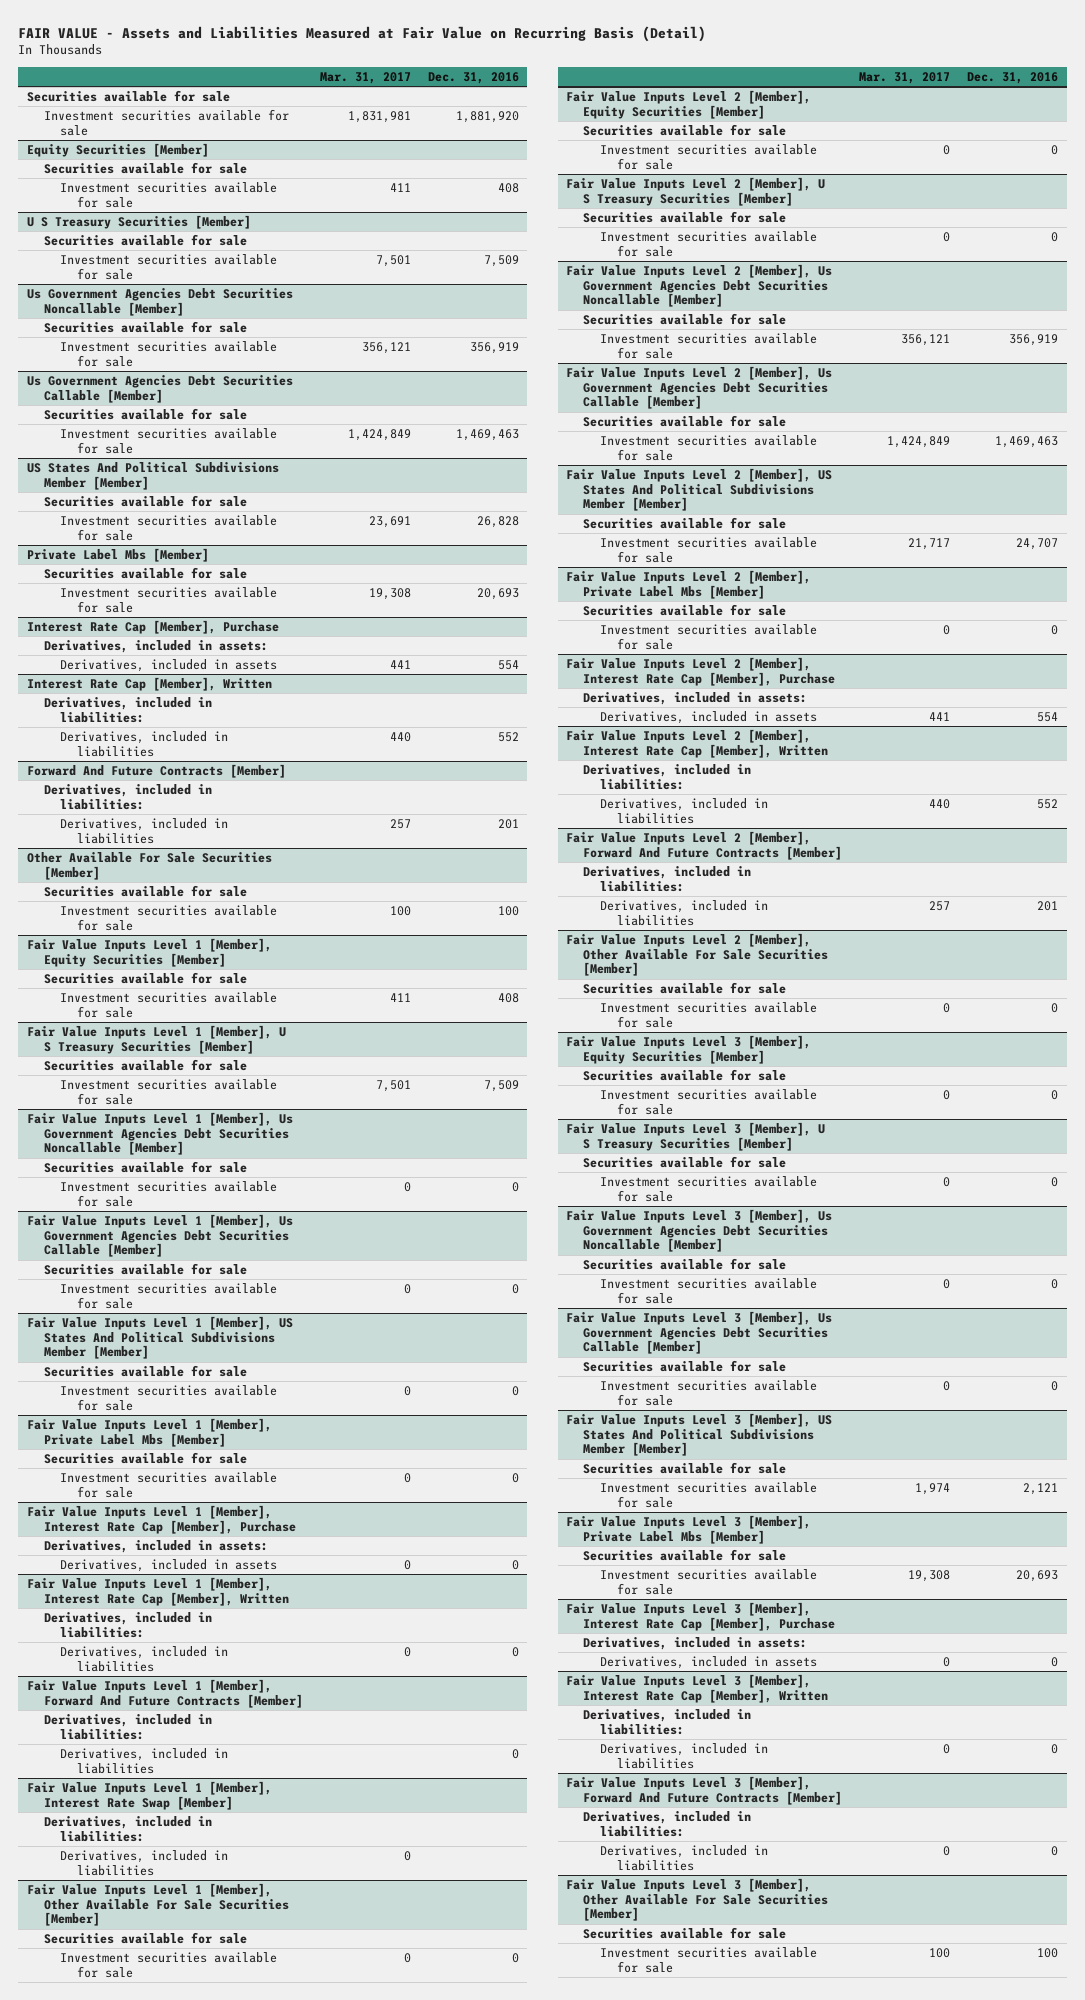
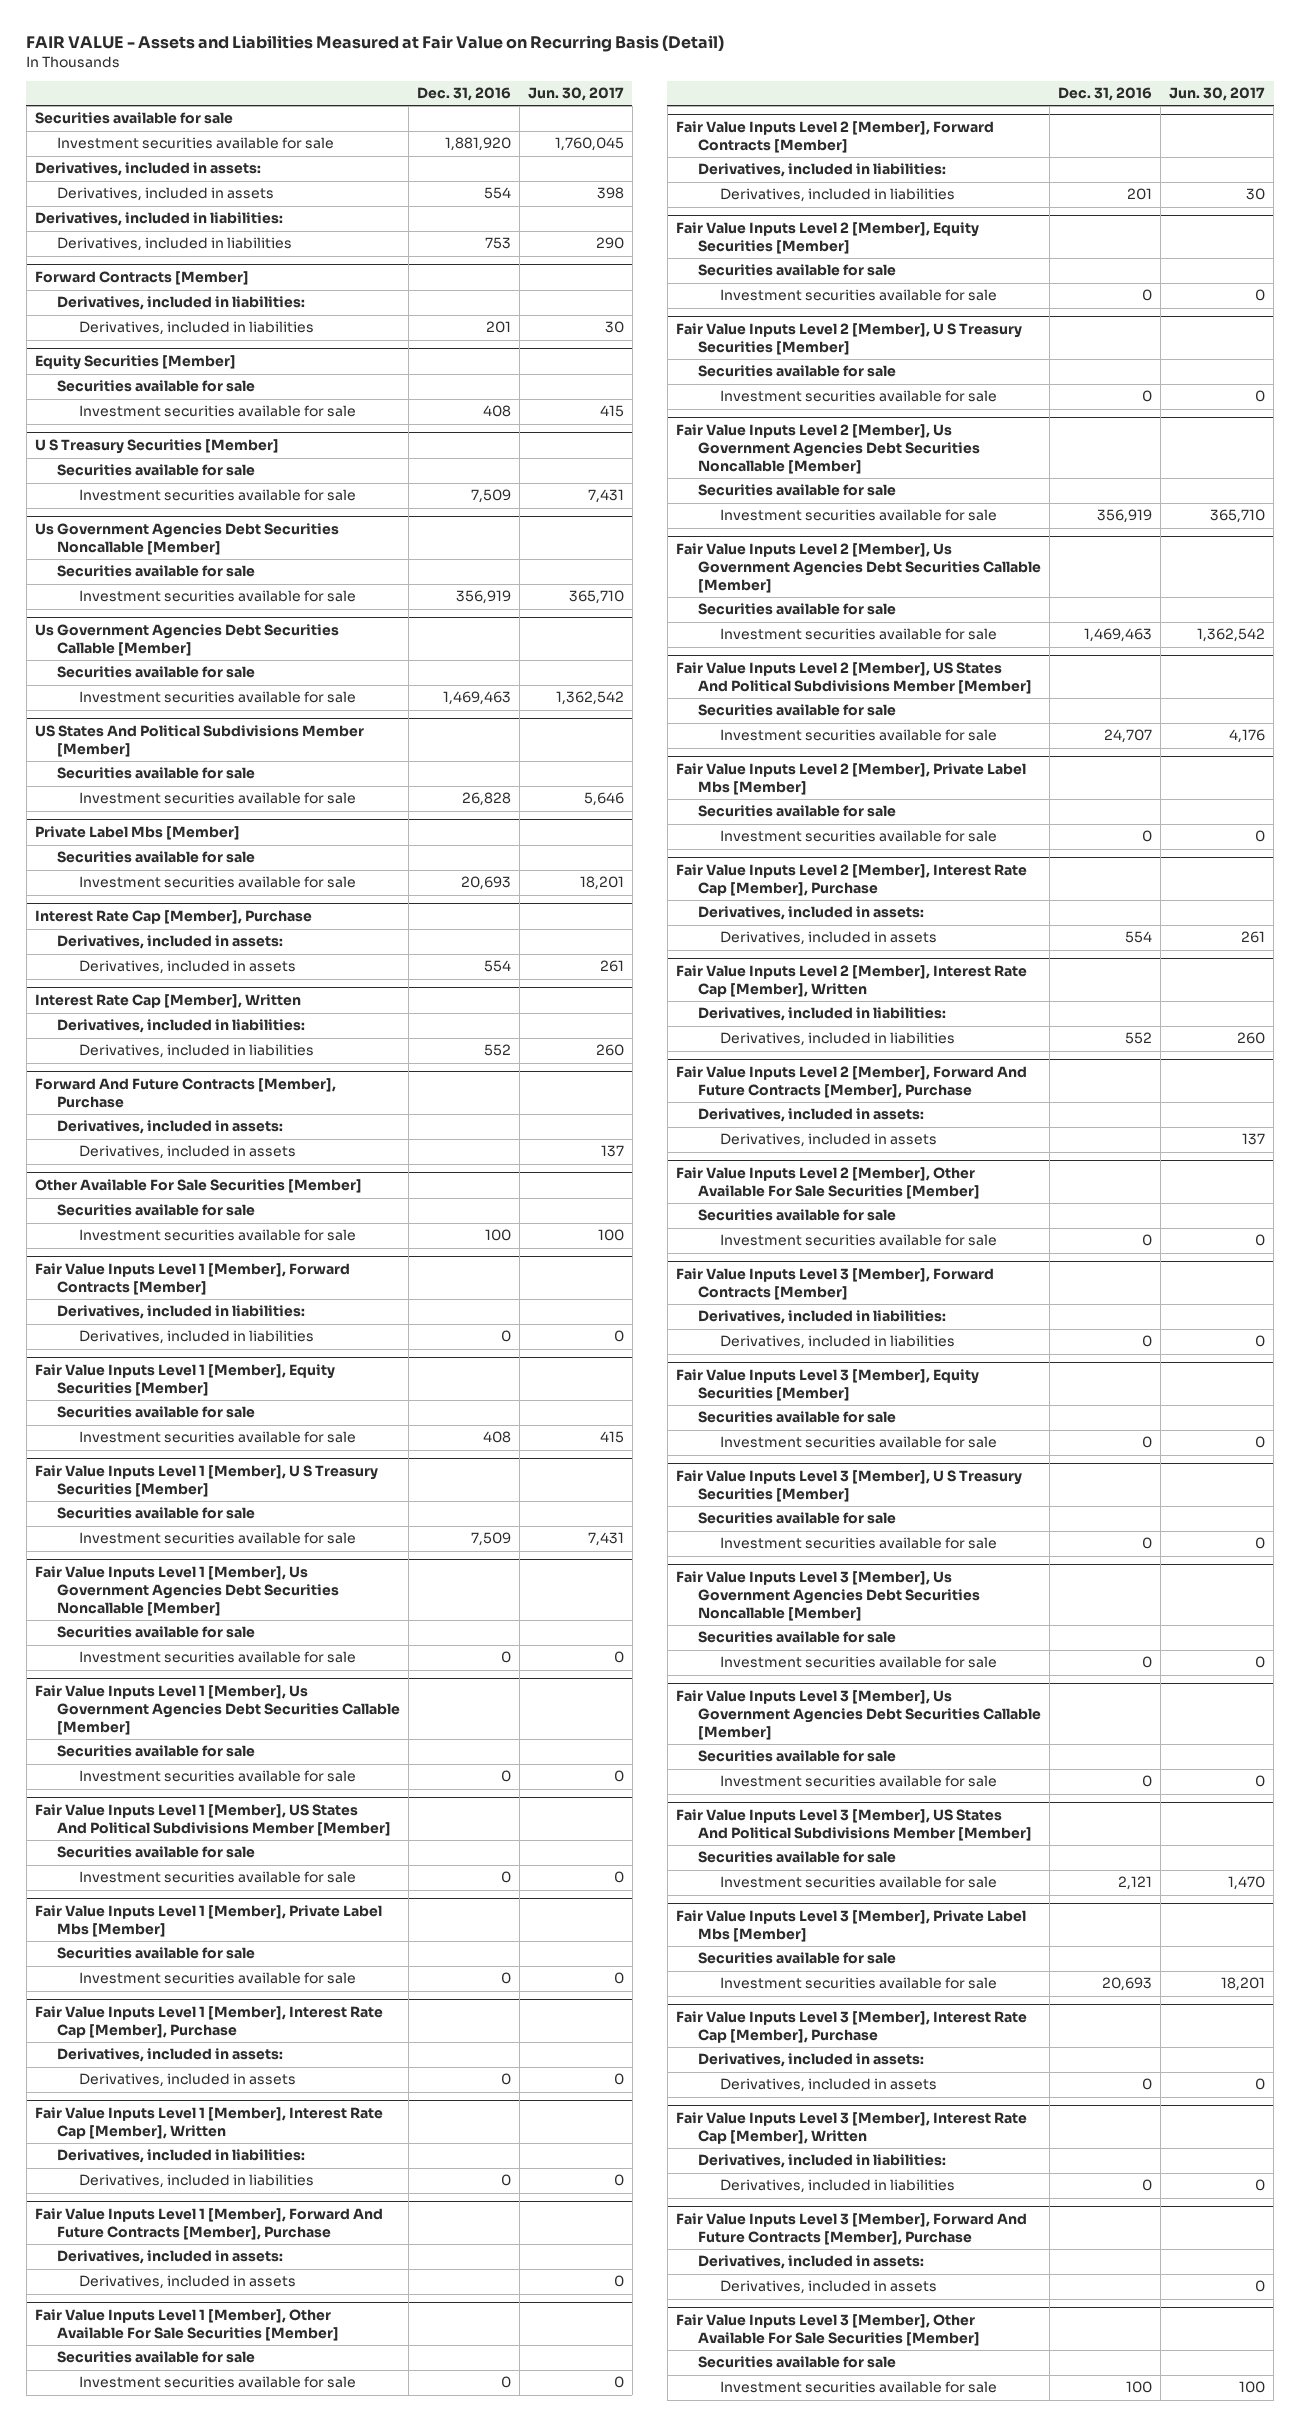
- | Mar. 31, 2017 | Dec. 31, 2016
+ | Dec. 31, 2016 | Jun. 30, 2017
+ Derivatives, included in assets:
+ Derivatives, included in assets | 554 | 398
+ Derivatives, included in liabilities:
+ Derivatives, included in liabilities | 753 | 290
+ Forward Contracts [Member]
+ Derivatives, included in liabilities:
+ Derivatives, included in liabilities | 201 | 30
- Forward And Future Contracts [Member]
- Derivatives, included in liabilities:
- Derivatives, included in liabilities | 257 | 201
+ Forward And Future Contracts [Member], Purchase
+ Derivatives, included in assets:
+ Derivatives, included in assets | | 137
+ Fair Value Inputs Level 1 [Member], Forward Contracts [Member]
+ Derivatives, included in liabilities:
+ Derivatives, included in liabilities | 0 | 0
- Fair Value Inputs Level 1 [Member], Forward And Future Contracts [Member]
- Derivatives, included in liabilities:
- Derivatives, included in liabilities | | 0
- Fair Value Inputs Level 1 [Member], Interest Rate Swap [Member]
- Derivatives, included in liabilities:
- Derivatives, included in liabilities | 0 |
+ Fair Value Inputs Level 1 [Member], Forward And Future Contracts [Member], Purchase
+ Derivatives, included in assets:
+ Derivatives, included in assets | | 0
+ Fair Value Inputs Level 2 [Member], Forward Contracts [Member]
+ Derivatives, included in liabilities:
+ Derivatives, included in liabilities | 201 | 30
- Fair Value Inputs Level 2 [Member], Forward And Future Contracts [Member]
- Derivatives, included in liabilities:
- Derivatives, included in liabilities | 257 | 201
+ Fair Value Inputs Level 2 [Member], Forward And Future Contracts [Member], Purchase
+ Derivatives, included in assets:
+ Derivatives, included in assets | | 137
+ Fair Value Inputs Level 3 [Member], Forward Contracts [Member]
+ Derivatives, included in liabilities:
+ Derivatives, included in liabilities | 0 | 0
- Fair Value Inputs Level 3 [Member], Forward And Future Contracts [Member]
- Derivatives, included in liabilities:
- Derivatives, included in liabilities | 0 | 0
+ Fair Value Inputs Level 3 [Member], Forward And Future Contracts [Member], Purchase
+ Derivatives, included in assets:
+ Derivatives, included in assets | | 0

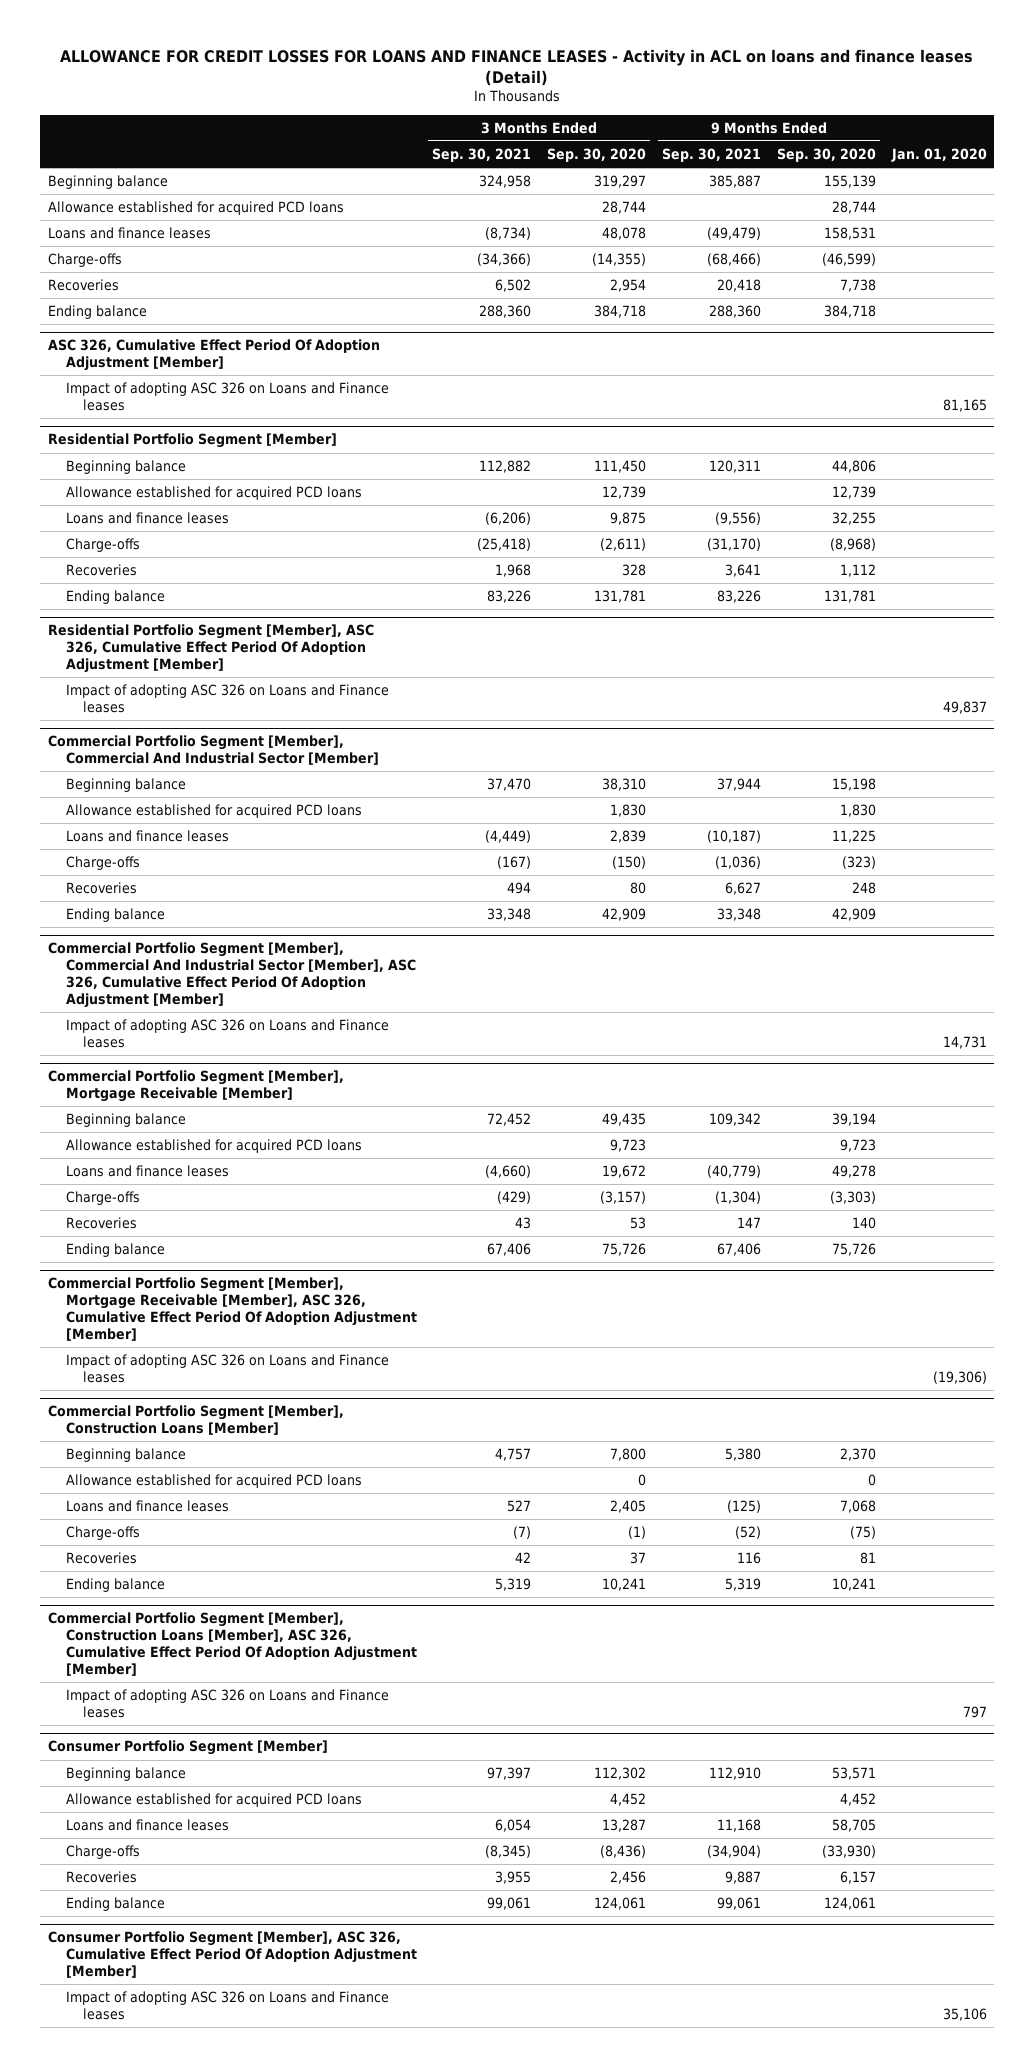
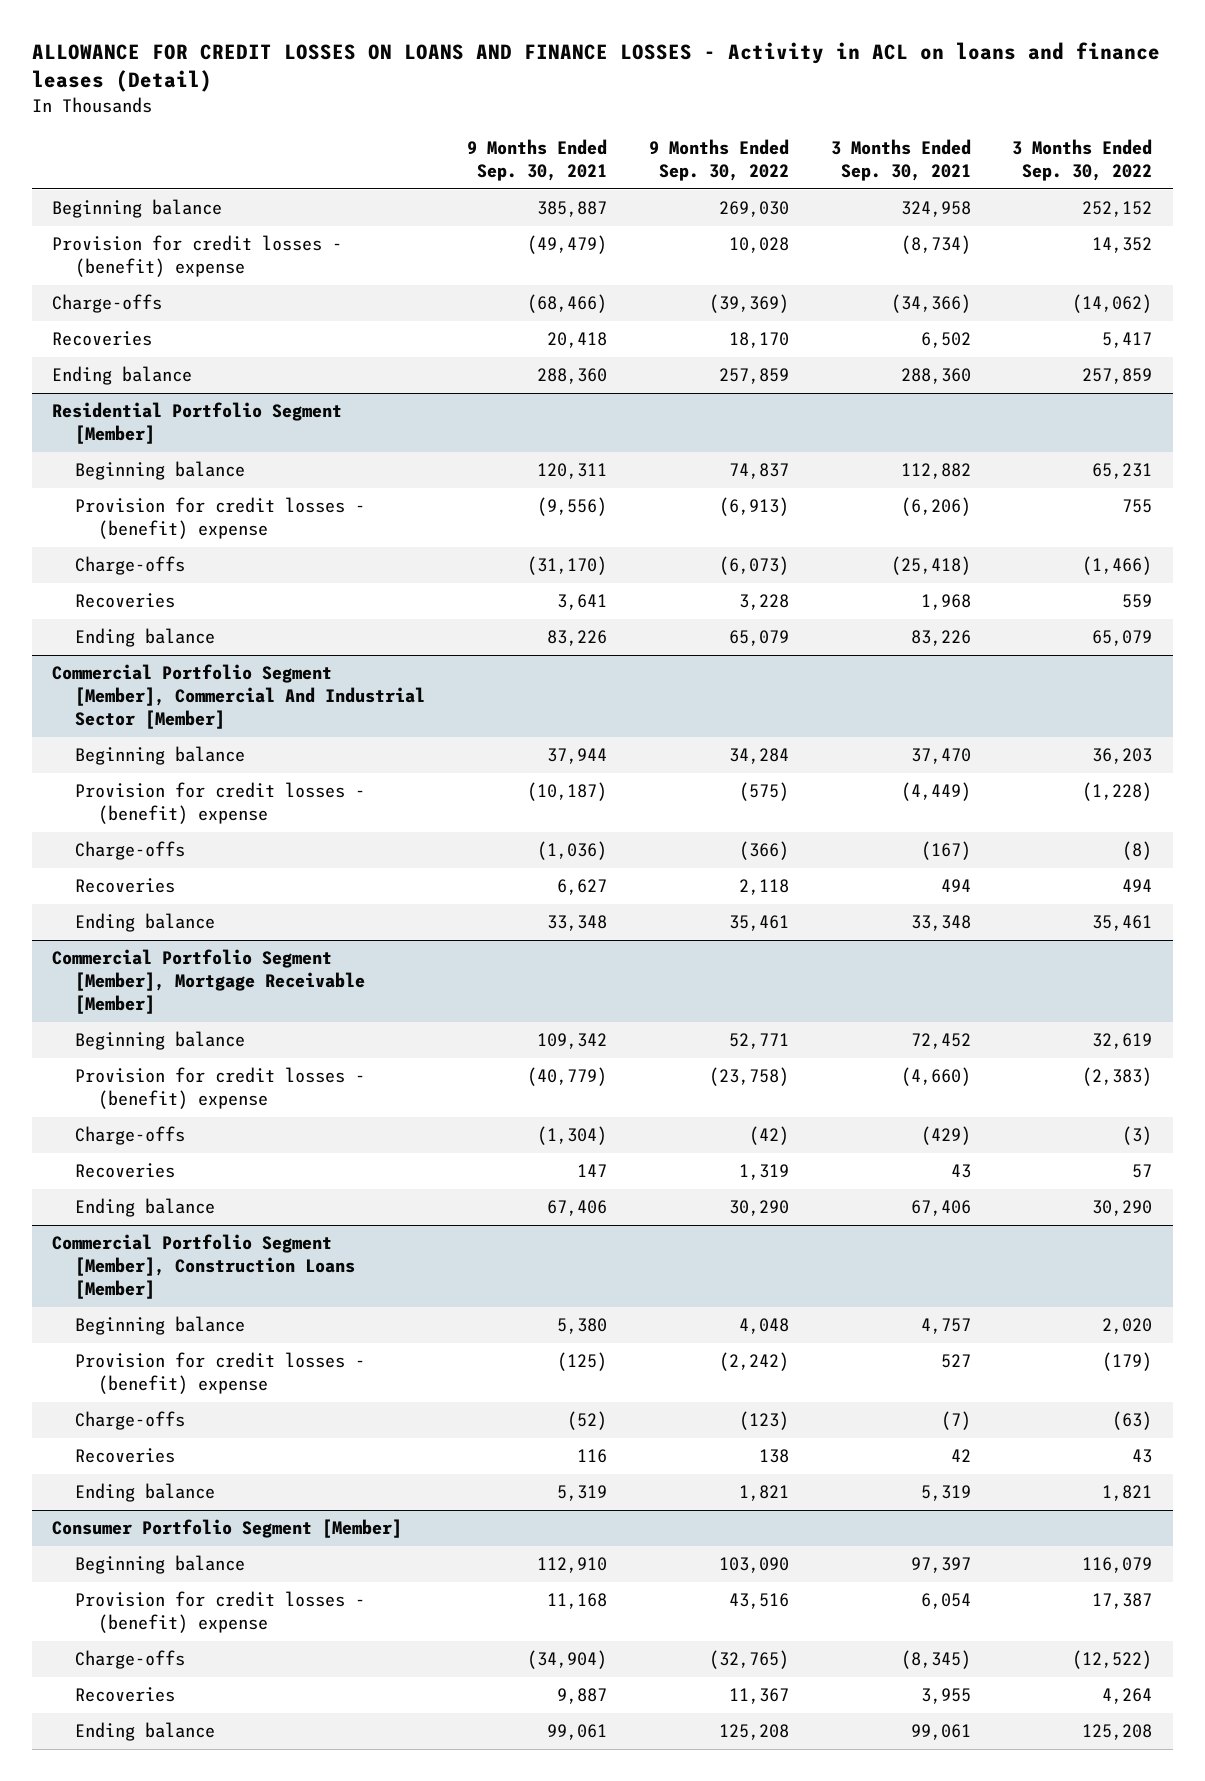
- ALLOWANCE FOR CREDIT LOSSES FOR LOANS AND FINANCE LEASES - Activity in ACL on loans and finance leases (Detail)
+ ALLOWANCE FOR CREDIT LOSSES ON LOANS AND FINANCE LOSSES - Activity in ACL on loans and finance leases (Detail)
- | 3 Months Ended Sep. 30, 2021 | 3 Months Ended Sep. 30, 2020 | 9 Months Ended Sep. 30, 2021 | 9 Months Ended Sep. 30, 2020 | Jan. 01, 2020
+ | 9 Months Ended Sep. 30, 2021 | 9 Months Ended Sep. 30, 2022 | 3 Months Ended Sep. 30, 2021 | 3 Months Ended Sep. 30, 2022
- Allowance established for acquired PCD loans | | 28,744 | | 28,744 |
- Loans and finance leases | (8,734) | 48,078 | (49,479) | 158,531 |
+ Provision for credit losses - (benefit) expense | (49,479) | 10,028 | (8,734) | 14,352
- ASC 326, Cumulative Effect Period Of Adoption Adjustment [Member]
- Impact of adopting ASC 326 on Loans and Finance leases | | | | | 81,165
@ Residential Portfolio Segment [Member]
- Allowance established for acquired PCD loans | | 12,739 | | 12,739 |
- Loans and finance leases | (6,206) | 9,875 | (9,556) | 32,255 |
+ Provision for credit losses - (benefit) expense | (9,556) | (6,913) | (6,206) | 755
- Residential Portfolio Segment [Member], ASC 326, Cumulative Effect Period Of Adoption Adjustment [Member]
- Impact of adopting ASC 326 on Loans and Finance leases | | | | | 49,837
@ Commercial Portfolio Segment [Member], Commercial And Industrial Sector [Member]
- Allowance established for acquired PCD loans | | 1,830 | | 1,830 |
- Loans and finance leases | (4,449) | 2,839 | (10,187) | 11,225 |
+ Provision for credit losses - (benefit) expense | (10,187) | (575) | (4,449) | (1,228)
- Commercial Portfolio Segment [Member], Commercial And Industrial Sector [Member], ASC 326, Cumulative Effect Period Of Adoption Adjustment [Member]
- Impact of adopting ASC 326 on Loans and Finance leases | | | | | 14,731
@ Commercial Portfolio Segment [Member], Mortgage Receivable [Member]
- Allowance established for acquired PCD loans | | 9,723 | | 9,723 |
- Loans and finance leases | (4,660) | 19,672 | (40,779) | 49,278 |
+ Provision for credit losses - (benefit) expense | (40,779) | (23,758) | (4,660) | (2,383)
- Commercial Portfolio Segment [Member], Mortgage Receivable [Member], ASC 326, Cumulative Effect Period Of Adoption Adjustment [Member]
- Impact of adopting ASC 326 on Loans and Finance leases | | | | | (19,306)
@ Commercial Portfolio Segment [Member], Construction Loans [Member]
- Allowance established for acquired PCD loans | | 0 | | 0 |
- Loans and finance leases | 527 | 2,405 | (125) | 7,068 |
+ Provision for credit losses - (benefit) expense | (125) | (2,242) | 527 | (179)
- Commercial Portfolio Segment [Member], Construction Loans [Member], ASC 326, Cumulative Effect Period Of Adoption Adjustment [Member]
- Impact of adopting ASC 326 on Loans and Finance leases | | | | | 797
@ Consumer Portfolio Segment [Member]
- Allowance established for acquired PCD loans | | 4,452 | | 4,452 |
- Loans and finance leases | 6,054 | 13,287 | 11,168 | 58,705 |
+ Provision for credit losses - (benefit) expense | 11,168 | 43,516 | 6,054 | 17,387
- Consumer Portfolio Segment [Member], ASC 326, Cumulative Effect Period Of Adoption Adjustment [Member]
- Impact of adopting ASC 326 on Loans and Finance leases | | | | | 35,106

